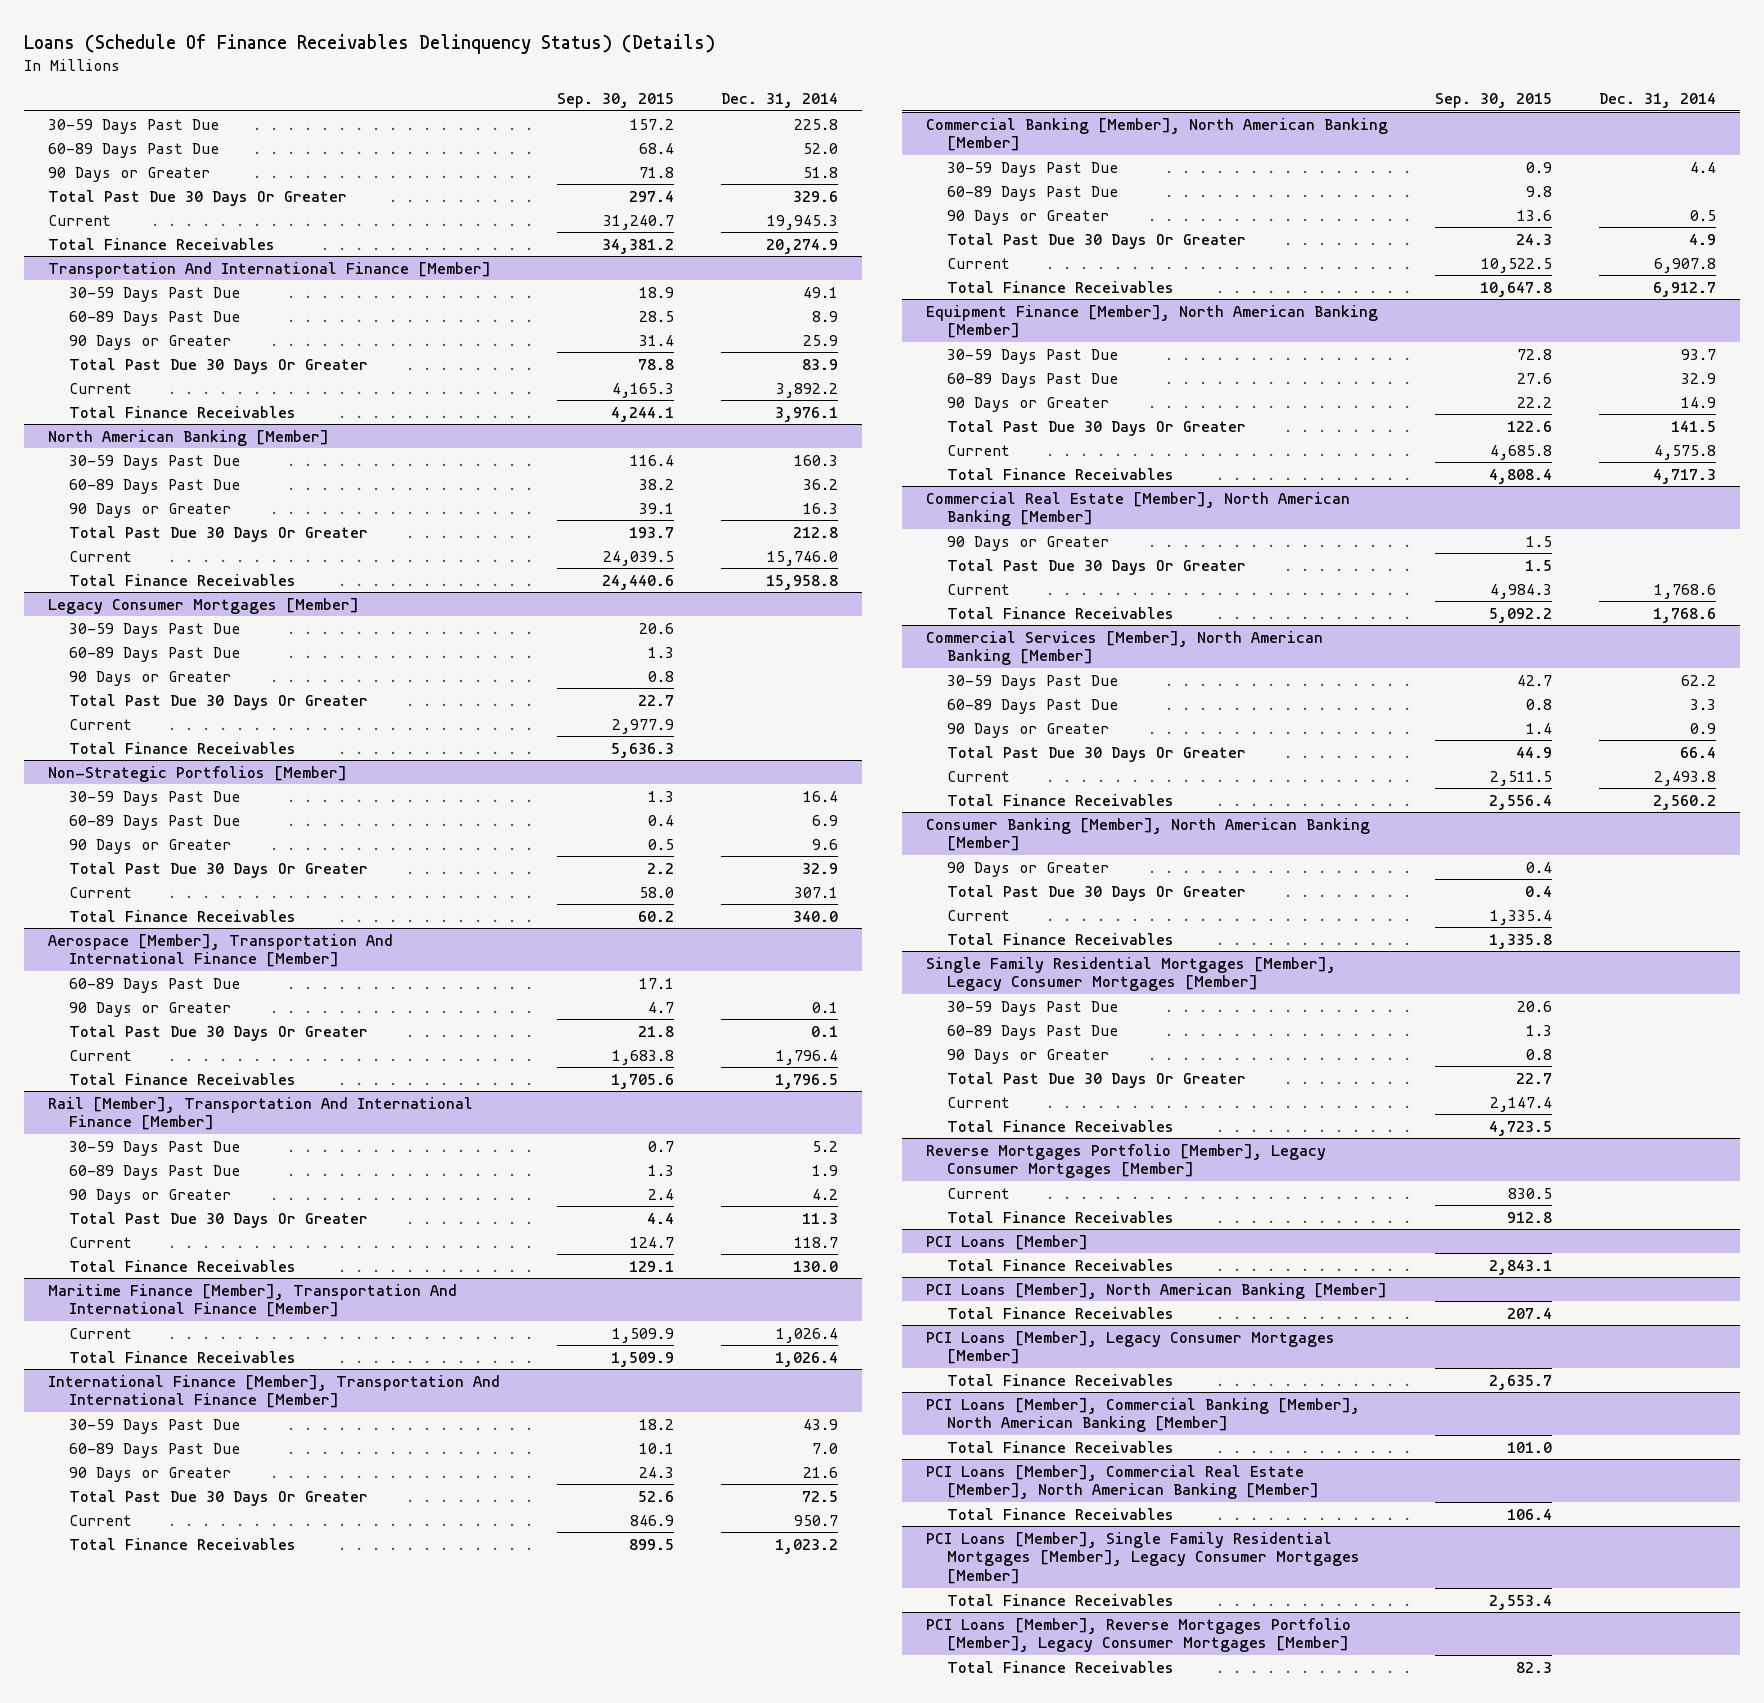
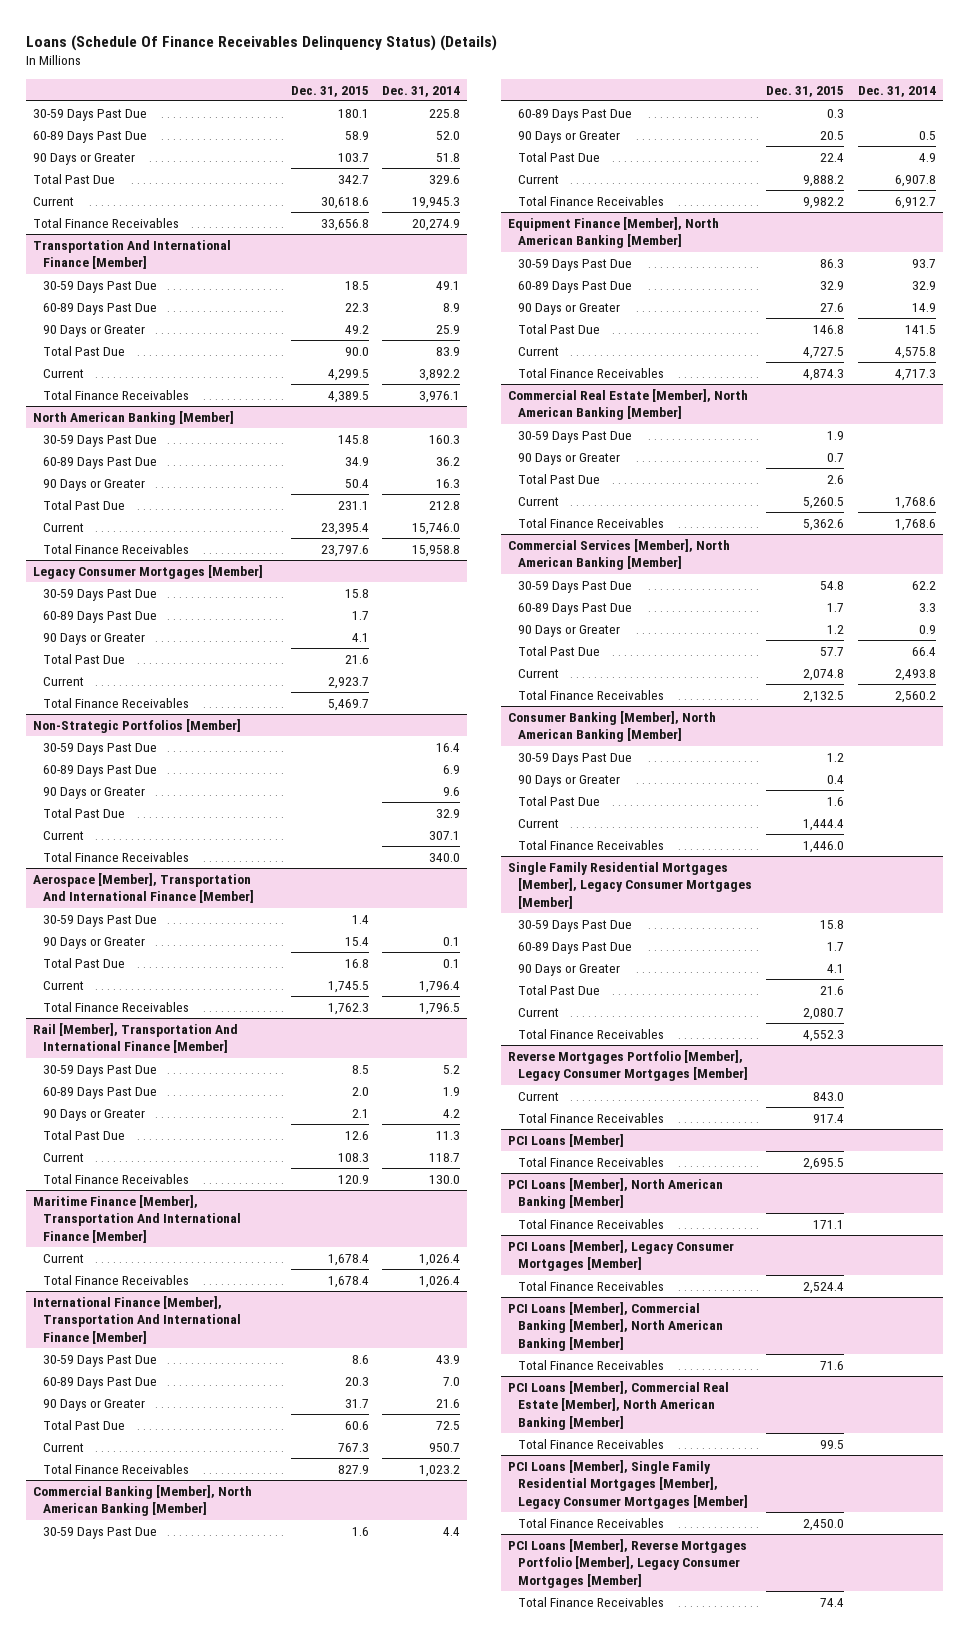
- | Sep. 30, 2015 | Dec. 31, 2014
+ | Dec. 31, 2015 | Dec. 31, 2014
- Total Past Due 30 Days Or Greater | 297.4 | 329.6
+ Total Past Due | 342.7 | 329.6
@ Transportation And International Finance [Member]
- Total Past Due 30 Days Or Greater | 78.8 | 83.9
+ Total Past Due | 90.0 | 83.9
@ North American Banking [Member]
- Total Past Due 30 Days Or Greater | 193.7 | 212.8
+ Total Past Due | 231.1 | 212.8
@ Legacy Consumer Mortgages [Member]
- Total Past Due 30 Days Or Greater | 22.7 |
+ Total Past Due | 21.6 |
@ Non-Strategic Portfolios [Member]
- Total Past Due 30 Days Or Greater | 2.2 | 32.9
+ Total Past Due | | 32.9
@ Aerospace [Member], Transportation And International Finance [Member]
- 60-89 Days Past Due | 17.1 |
+ 30-59 Days Past Due | 1.4 |
- Total Past Due 30 Days Or Greater | 21.8 | 0.1
+ Total Past Due | 16.8 | 0.1
@ Rail [Member], Transportation And International Finance [Member]
- Total Past Due 30 Days Or Greater | 4.4 | 11.3
+ Total Past Due | 12.6 | 11.3
@ International Finance [Member], Transportation And International Finance [Member]
- Total Past Due 30 Days Or Greater | 52.6 | 72.5
+ Total Past Due | 60.6 | 72.5
@ Commercial Banking [Member], North American Banking [Member]
- Total Past Due 30 Days Or Greater | 24.3 | 4.9
+ Total Past Due | 22.4 | 4.9
@ Equipment Finance [Member], North American Banking [Member]
- Total Past Due 30 Days Or Greater | 122.6 | 141.5
+ Total Past Due | 146.8 | 141.5
@ Commercial Real Estate [Member], North American Banking [Member]
+ 30-59 Days Past Due | 1.9 |
- Total Past Due 30 Days Or Greater | 1.5 |
+ Total Past Due | 2.6 |
@ Commercial Services [Member], North American Banking [Member]
- Total Past Due 30 Days Or Greater | 44.9 | 66.4
+ Total Past Due | 57.7 | 66.4
@ Consumer Banking [Member], North American Banking [Member]
+ 30-59 Days Past Due | 1.2 |
- Total Past Due 30 Days Or Greater | 0.4 |
+ Total Past Due | 1.6 |
@ Single Family Residential Mortgages [Member], Legacy Consumer Mortgages [Member]
- Total Past Due 30 Days Or Greater | 22.7 |
+ Total Past Due | 21.6 |

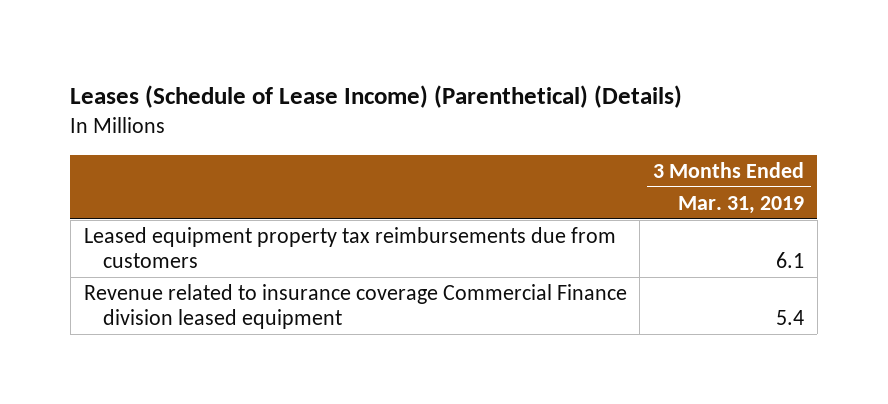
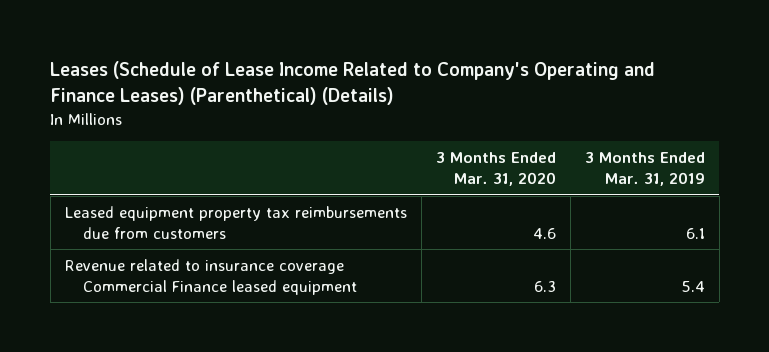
- Leases (Schedule of Lease Income) (Parenthetical) (Details)
+ Leases (Schedule of Lease Income Related to Company's Operating and Finance Leases) (Parenthetical) (Details)
- | 3 Months Ended Mar. 31, 2019
+ | 3 Months Ended Mar. 31, 2020 | 3 Months Ended Mar. 31, 2019
- Revenue related to insurance coverage Commercial Finance division leased equipment | 5.4
+ Revenue related to insurance coverage Commercial Finance leased equipment | 6.3 | 5.4

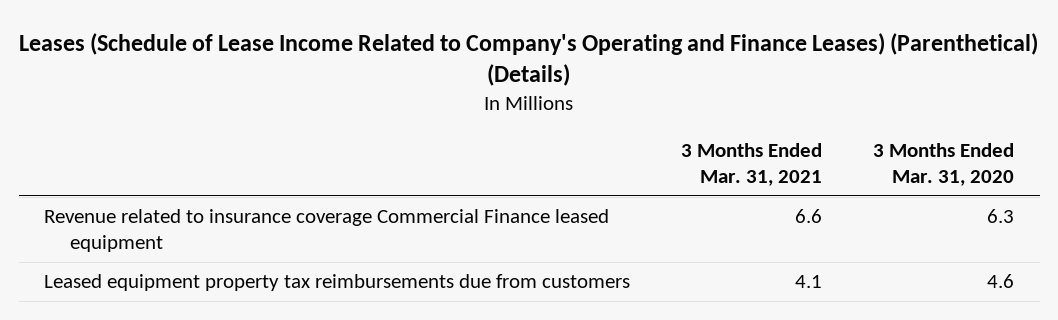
- | 3 Months Ended Mar. 31, 2020 | 3 Months Ended Mar. 31, 2019
+ | 3 Months Ended Mar. 31, 2021 | 3 Months Ended Mar. 31, 2020
moved down: Leased equipment property tax reimbursements due from customers | 4.1 | 4.6

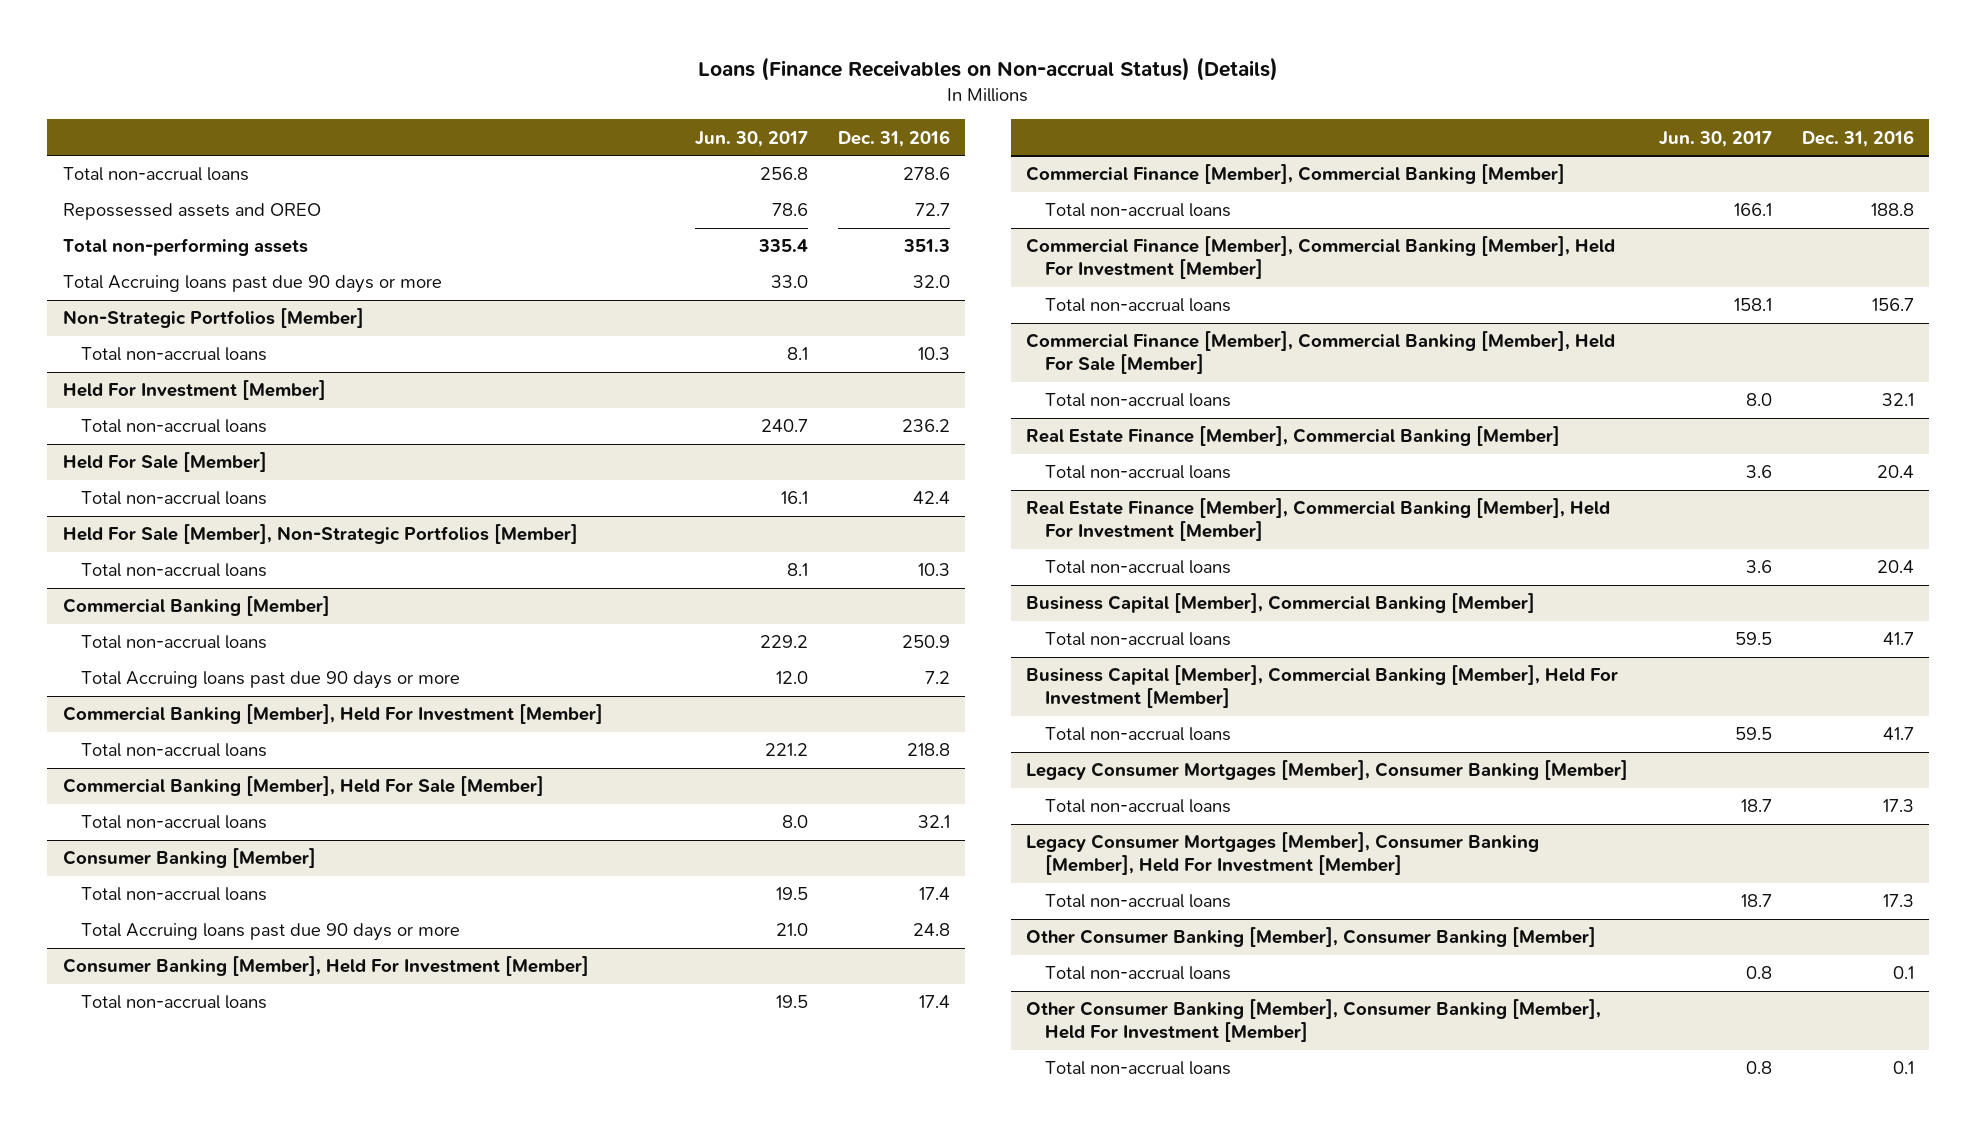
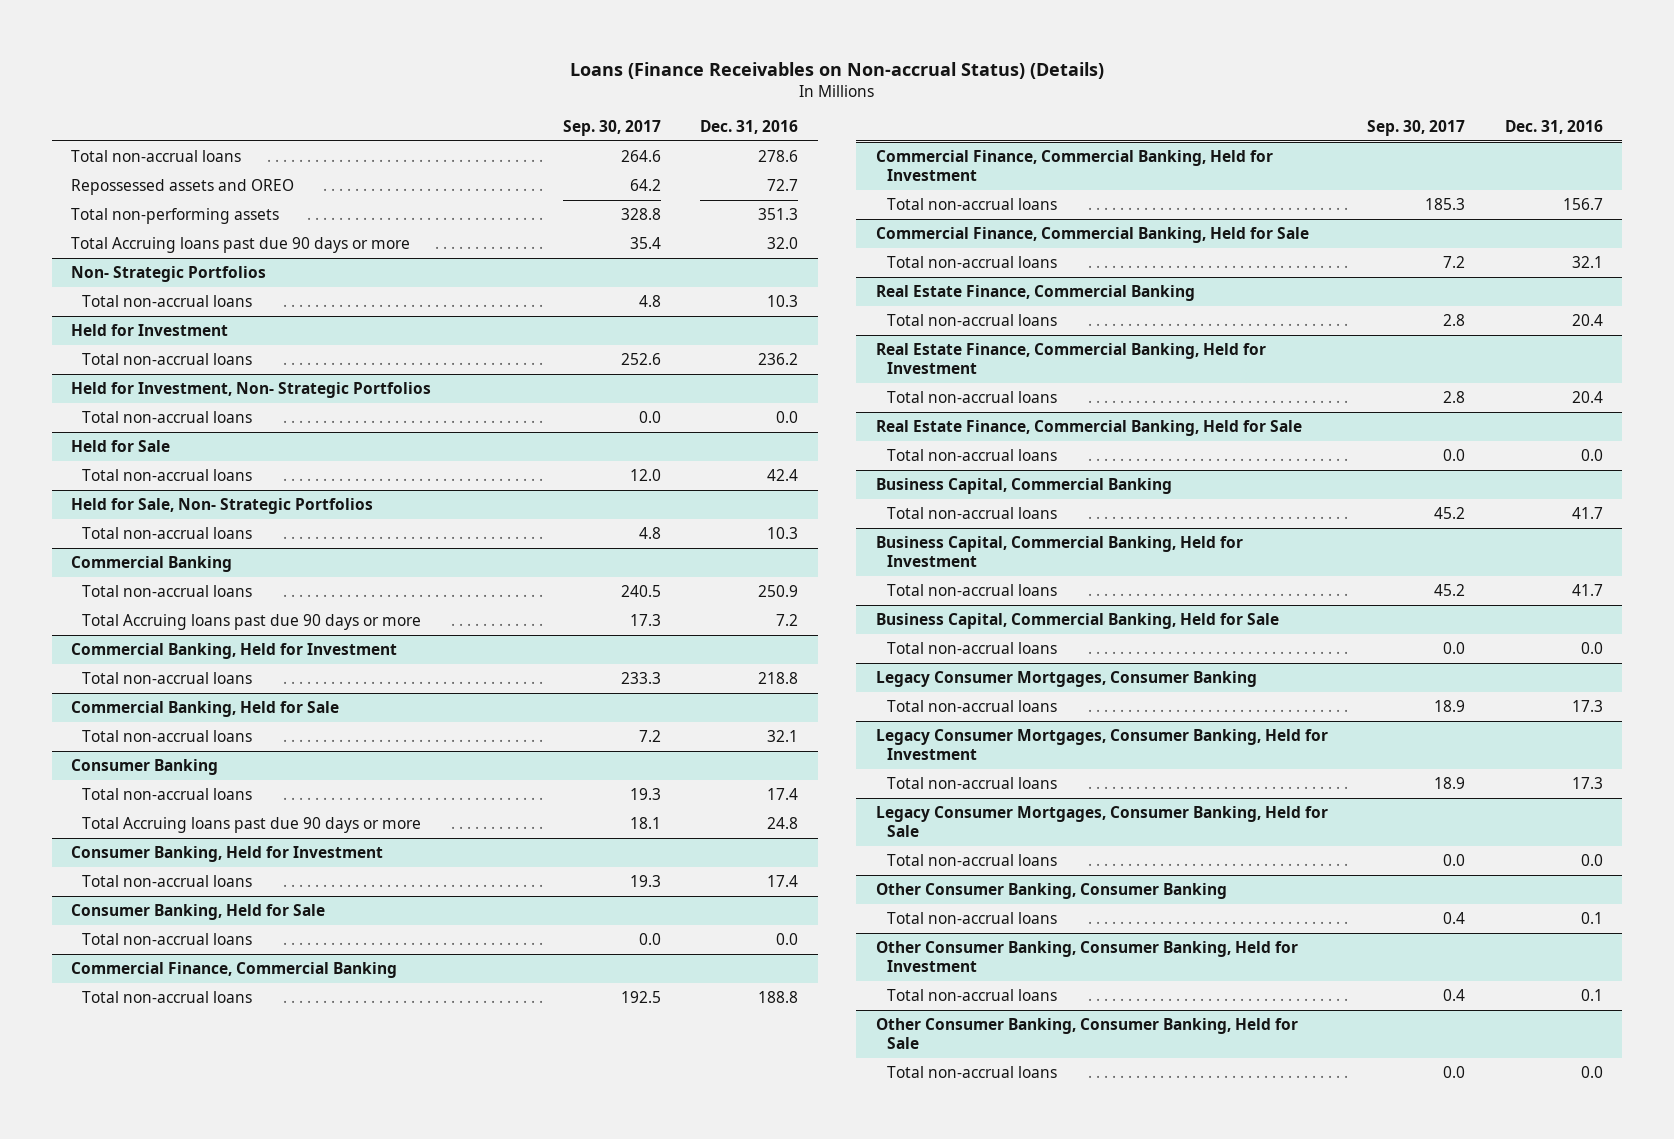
- | Jun. 30, 2017 | Dec. 31, 2016
+ | Sep. 30, 2017 | Dec. 31, 2016
- Non-Strategic Portfolios [Member]
+ Non- Strategic Portfolios
- Held For Investment [Member]
+ Held for Investment
- Held For Sale [Member]
+ Held for Investment, Non- Strategic Portfolios
+ Total non-accrual loans | 0.0 | 0.0
+ Held for Sale
- Held For Sale [Member], Non-Strategic Portfolios [Member]
+ Held for Sale, Non- Strategic Portfolios
- Commercial Banking [Member]
+ Commercial Banking
- Commercial Banking [Member], Held For Investment [Member]
+ Commercial Banking, Held for Investment
- Commercial Banking [Member], Held For Sale [Member]
+ Commercial Banking, Held for Sale
- Consumer Banking [Member]
+ Consumer Banking
- Consumer Banking [Member], Held For Investment [Member]
+ Consumer Banking, Held for Investment
- Commercial Finance [Member], Commercial Banking [Member]
+ Consumer Banking, Held for Sale
+ Total non-accrual loans | 0.0 | 0.0
+ Commercial Finance, Commercial Banking
- Commercial Finance [Member], Commercial Banking [Member], Held For Investment [Member]
+ Commercial Finance, Commercial Banking, Held for Investment
- Commercial Finance [Member], Commercial Banking [Member], Held For Sale [Member]
+ Commercial Finance, Commercial Banking, Held for Sale
- Real Estate Finance [Member], Commercial Banking [Member]
+ Real Estate Finance, Commercial Banking
- Real Estate Finance [Member], Commercial Banking [Member], Held For Investment [Member]
+ Real Estate Finance, Commercial Banking, Held for Investment
- Business Capital [Member], Commercial Banking [Member]
+ Real Estate Finance, Commercial Banking, Held for Sale
+ Total non-accrual loans | 0.0 | 0.0
+ Business Capital, Commercial Banking
- Business Capital [Member], Commercial Banking [Member], Held For Investment [Member]
+ Business Capital, Commercial Banking, Held for Investment
- Legacy Consumer Mortgages [Member], Consumer Banking [Member]
+ Business Capital, Commercial Banking, Held for Sale
+ Total non-accrual loans | 0.0 | 0.0
+ Legacy Consumer Mortgages, Consumer Banking
- Legacy Consumer Mortgages [Member], Consumer Banking [Member], Held For Investment [Member]
+ Legacy Consumer Mortgages, Consumer Banking, Held for Investment
- Other Consumer Banking [Member], Consumer Banking [Member]
+ Legacy Consumer Mortgages, Consumer Banking, Held for Sale
+ Total non-accrual loans | 0.0 | 0.0
+ Other Consumer Banking, Consumer Banking
- Other Consumer Banking [Member], Consumer Banking [Member], Held For Investment [Member]
+ Other Consumer Banking, Consumer Banking, Held for Investment
+ Other Consumer Banking, Consumer Banking, Held for Sale
+ Total non-accrual loans | 0.0 | 0.0

